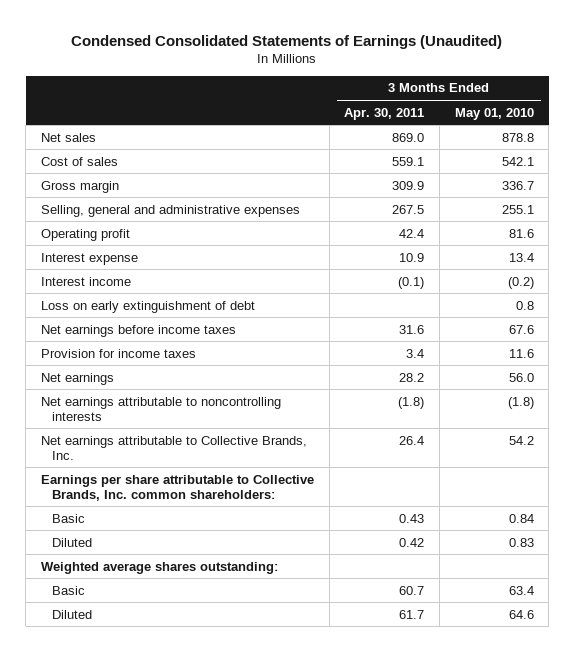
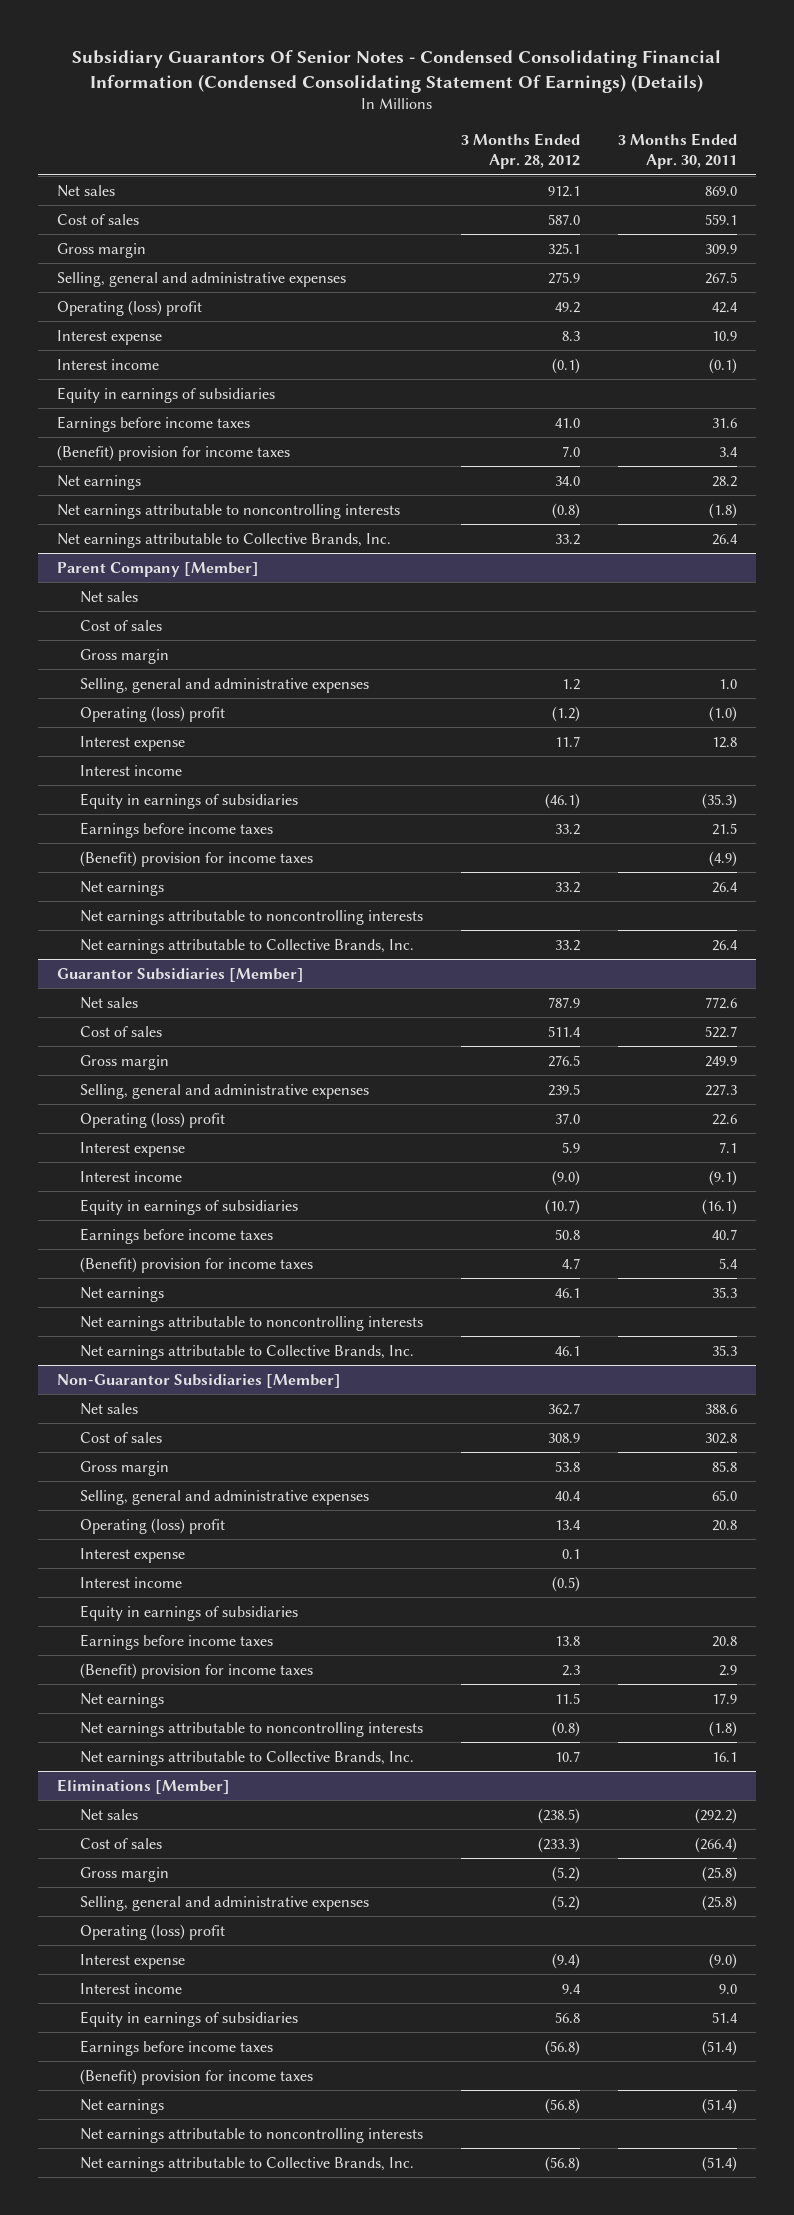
- Condensed Consolidated Statements of Earnings (Unaudited)
+ Subsidiary Guarantors Of Senior Notes - Condensed Consolidating Financial Information (Condensed Consolidating Statement Of Earnings) (Details)
- | 3 Months Ended Apr. 30, 2011 | 3 Months Ended May 01, 2010
+ | 3 Months Ended Apr. 28, 2012 | 3 Months Ended Apr. 30, 2011
- Operating profit | 42.4 | 81.6
+ Operating (loss) profit | 49.2 | 42.4
- Loss on early extinguishment of debt | | 0.8
- Net earnings before income taxes | 31.6 | 67.6
- Provision for income taxes | 3.4 | 11.6
+ Equity in earnings of subsidiaries
+ Earnings before income taxes | 41.0 | 31.6
+ (Benefit) provision for income taxes | 7.0 | 3.4
- Earnings per share attributable to Collective Brands, Inc. common shareholders:
- Basic | 0.43 | 0.84
- Diluted | 0.42 | 0.83
- Weighted average shares outstanding:
- Basic | 60.7 | 63.4
- Diluted | 61.7 | 64.6
+ Parent Company [Member]
+ Net sales
+ Cost of sales
+ Gross margin
+ Selling, general and administrative expenses | 1.2 | 1.0
+ Operating (loss) profit | (1.2) | (1.0)
+ Interest expense | 11.7 | 12.8
+ Interest income
+ Equity in earnings of subsidiaries | (46.1) | (35.3)
+ Earnings before income taxes | 33.2 | 21.5
+ (Benefit) provision for income taxes | | (4.9)
+ Net earnings | 33.2 | 26.4
+ Net earnings attributable to noncontrolling interests
+ Net earnings attributable to Collective Brands, Inc. | 33.2 | 26.4
+ Guarantor Subsidiaries [Member]
+ Net sales | 787.9 | 772.6
+ Cost of sales | 511.4 | 522.7
+ Gross margin | 276.5 | 249.9
+ Selling, general and administrative expenses | 239.5 | 227.3
+ Operating (loss) profit | 37.0 | 22.6
+ Interest expense | 5.9 | 7.1
+ Interest income | (9.0) | (9.1)
+ Equity in earnings of subsidiaries | (10.7) | (16.1)
+ Earnings before income taxes | 50.8 | 40.7
+ (Benefit) provision for income taxes | 4.7 | 5.4
+ Net earnings | 46.1 | 35.3
+ Net earnings attributable to noncontrolling interests
+ Net earnings attributable to Collective Brands, Inc. | 46.1 | 35.3
+ Non-Guarantor Subsidiaries [Member]
+ Net sales | 362.7 | 388.6
+ Cost of sales | 308.9 | 302.8
+ Gross margin | 53.8 | 85.8
+ Selling, general and administrative expenses | 40.4 | 65.0
+ Operating (loss) profit | 13.4 | 20.8
+ Interest expense | 0.1 |
+ Interest income | (0.5) |
+ Equity in earnings of subsidiaries
+ Earnings before income taxes | 13.8 | 20.8
+ (Benefit) provision for income taxes | 2.3 | 2.9
+ Net earnings | 11.5 | 17.9
+ Net earnings attributable to noncontrolling interests | (0.8) | (1.8)
+ Net earnings attributable to Collective Brands, Inc. | 10.7 | 16.1
+ Eliminations [Member]
+ Net sales | (238.5) | (292.2)
+ Cost of sales | (233.3) | (266.4)
+ Gross margin | (5.2) | (25.8)
+ Selling, general and administrative expenses | (5.2) | (25.8)
+ Operating (loss) profit
+ Interest expense | (9.4) | (9.0)
+ Interest income | 9.4 | 9.0
+ Equity in earnings of subsidiaries | 56.8 | 51.4
+ Earnings before income taxes | (56.8) | (51.4)
+ (Benefit) provision for income taxes
+ Net earnings | (56.8) | (51.4)
+ Net earnings attributable to noncontrolling interests
+ Net earnings attributable to Collective Brands, Inc. | (56.8) | (51.4)

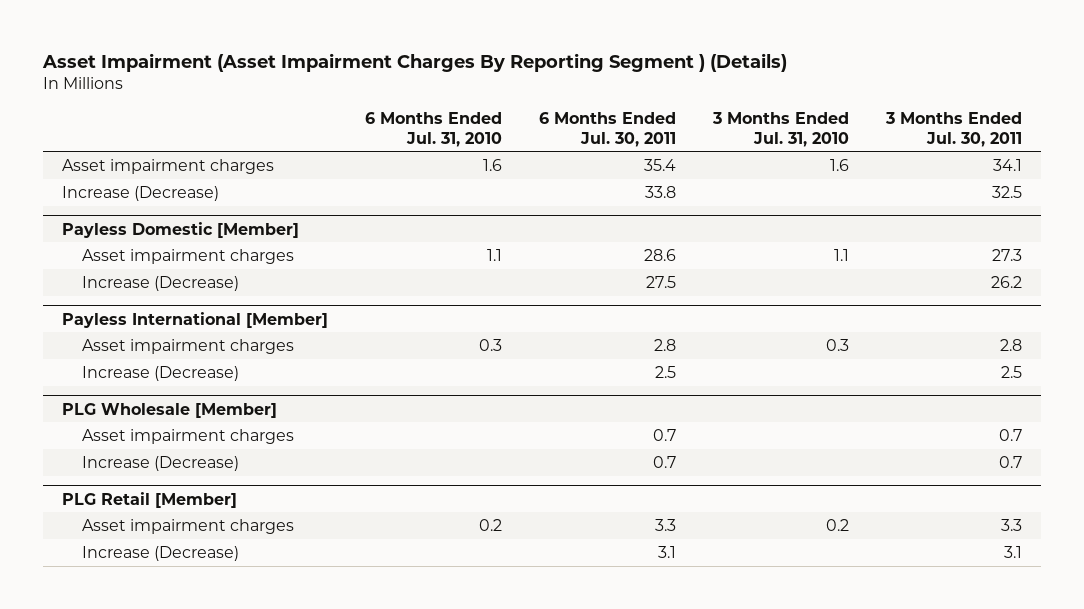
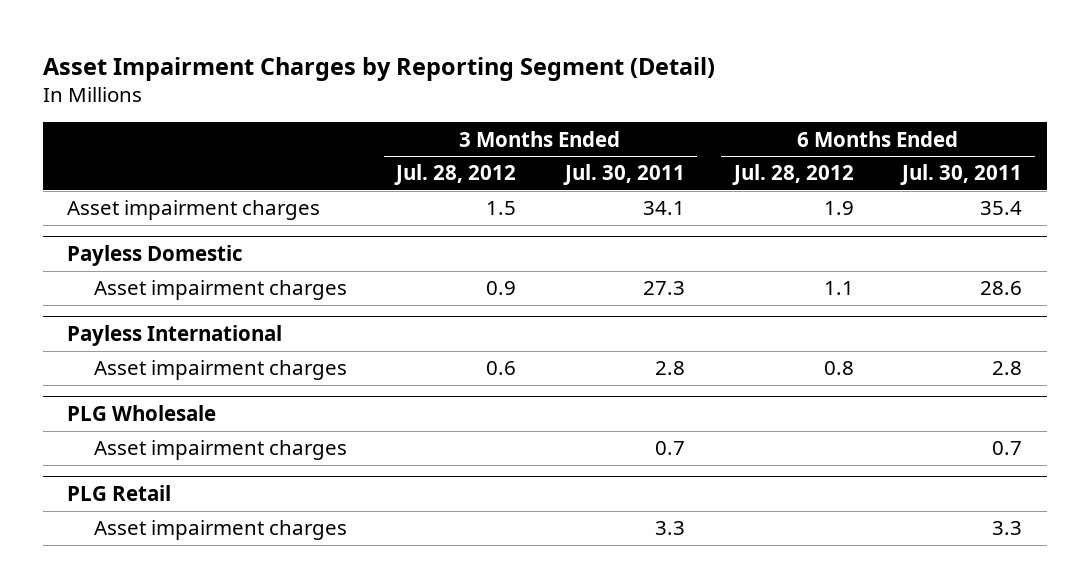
- Asset Impairment (Asset Impairment Charges By Reporting Segment ) (Details)
+ Asset Impairment Charges by Reporting Segment (Detail)
- | 6 Months Ended Jul. 31, 2010 | 6 Months Ended Jul. 30, 2011 | 3 Months Ended Jul. 31, 2010 | 3 Months Ended Jul. 30, 2011
+ | 3 Months Ended Jul. 28, 2012 | 3 Months Ended Jul. 30, 2011 | 6 Months Ended Jul. 28, 2012 | 6 Months Ended Jul. 30, 2011
- Increase (Decrease) | | 33.8 | | 32.5
- Payless Domestic [Member]
+ Payless Domestic
- Increase (Decrease) | | 27.5 | | 26.2
- Payless International [Member]
+ Payless International
- Increase (Decrease) | | 2.5 | | 2.5
- PLG Wholesale [Member]
+ PLG Wholesale
- Increase (Decrease) | | 0.7 | | 0.7
- PLG Retail [Member]
+ PLG Retail
- Increase (Decrease) | | 3.1 | | 3.1

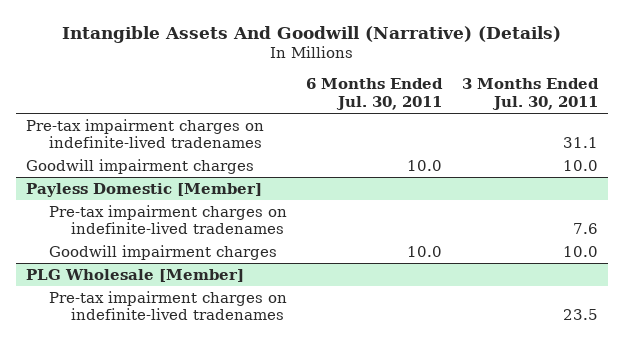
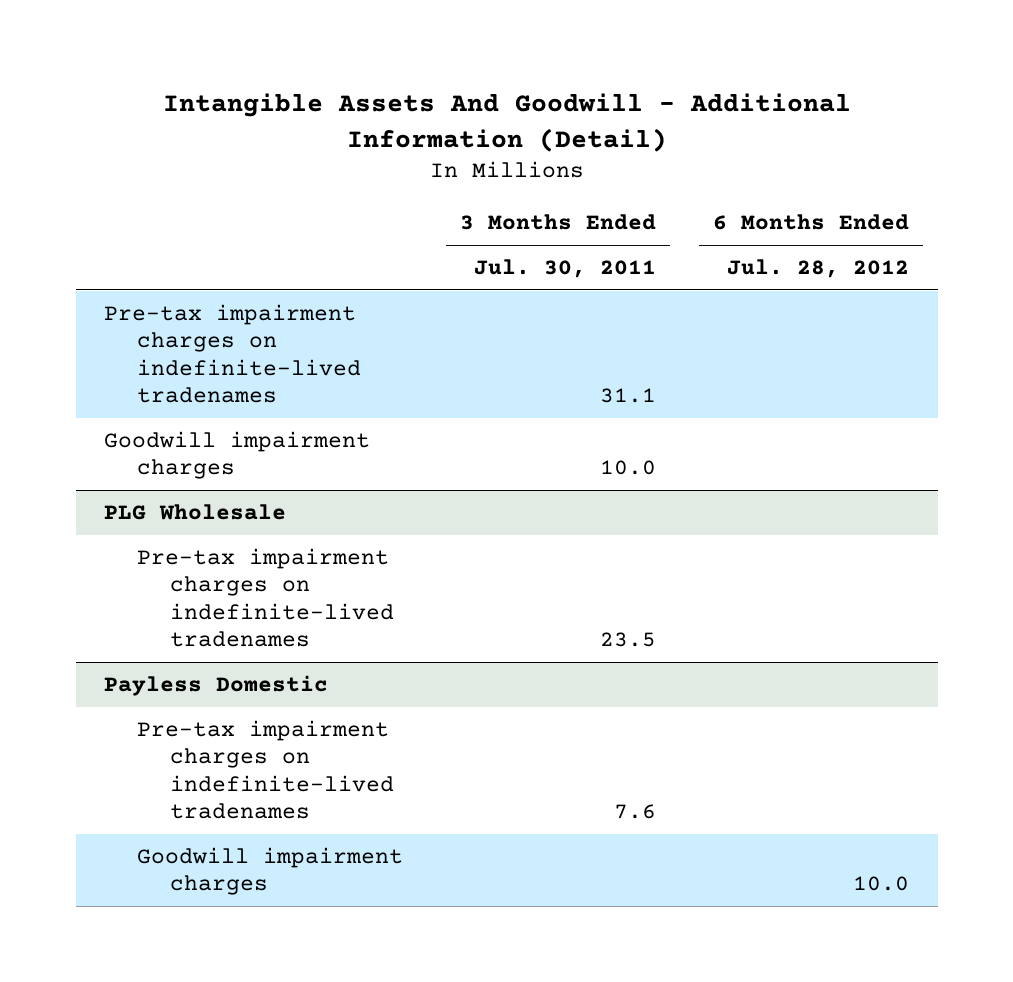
- Intangible Assets And Goodwill (Narrative) (Details)
+ Intangible Assets And Goodwill - Additional Information (Detail)
- | 6 Months Ended Jul. 30, 2011 | 3 Months Ended Jul. 30, 2011
+ | 3 Months Ended Jul. 30, 2011 | 6 Months Ended Jul. 28, 2012
- Payless Domestic [Member]
- Pre-tax impairment charges on indefinite-lived tradenames | | 7.6
- Goodwill impairment charges | 10.0 | 10.0
- PLG Wholesale [Member]
+ PLG Wholesale
+ Payless Domestic
+ Pre-tax impairment charges on indefinite-lived tradenames | 7.6 |
+ Goodwill impairment charges | | 10.0

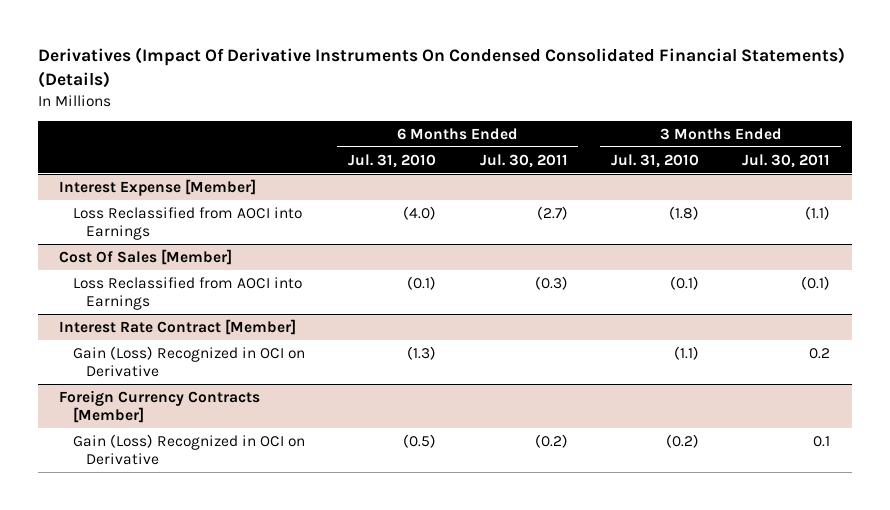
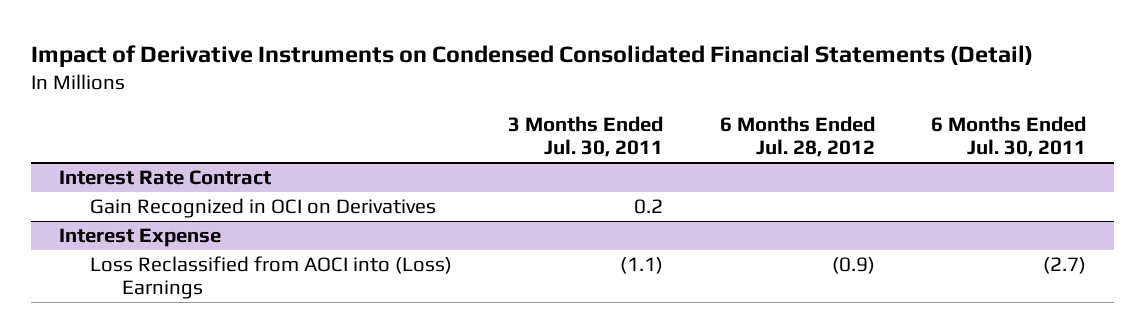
- Derivatives (Impact Of Derivative Instruments On Condensed Consolidated Financial Statements) (Details)
+ Impact of Derivative Instruments on Condensed Consolidated Financial Statements (Detail)
- | 6 Months Ended Jul. 31, 2010 | 6 Months Ended Jul. 30, 2011 | 3 Months Ended Jul. 31, 2010 | 3 Months Ended Jul. 30, 2011
+ | 3 Months Ended Jul. 30, 2011 | 6 Months Ended Jul. 28, 2012 | 6 Months Ended Jul. 30, 2011
- Interest Expense [Member]
- Loss Reclassified from AOCI into Earnings | (4.0) | (2.7) | (1.8) | (1.1)
- Cost Of Sales [Member]
- Loss Reclassified from AOCI into Earnings | (0.1) | (0.3) | (0.1) | (0.1)
- Interest Rate Contract [Member]
- Gain (Loss) Recognized in OCI on Derivative | (1.3) | | (1.1) | 0.2
- Foreign Currency Contracts [Member]
- Gain (Loss) Recognized in OCI on Derivative | (0.5) | (0.2) | (0.2) | 0.1
+ Interest Rate Contract
+ Gain Recognized in OCI on Derivatives | 0.2 | |
+ Interest Expense
+ Loss Reclassified from AOCI into (Loss) Earnings | (1.1) | (0.9) | (2.7)

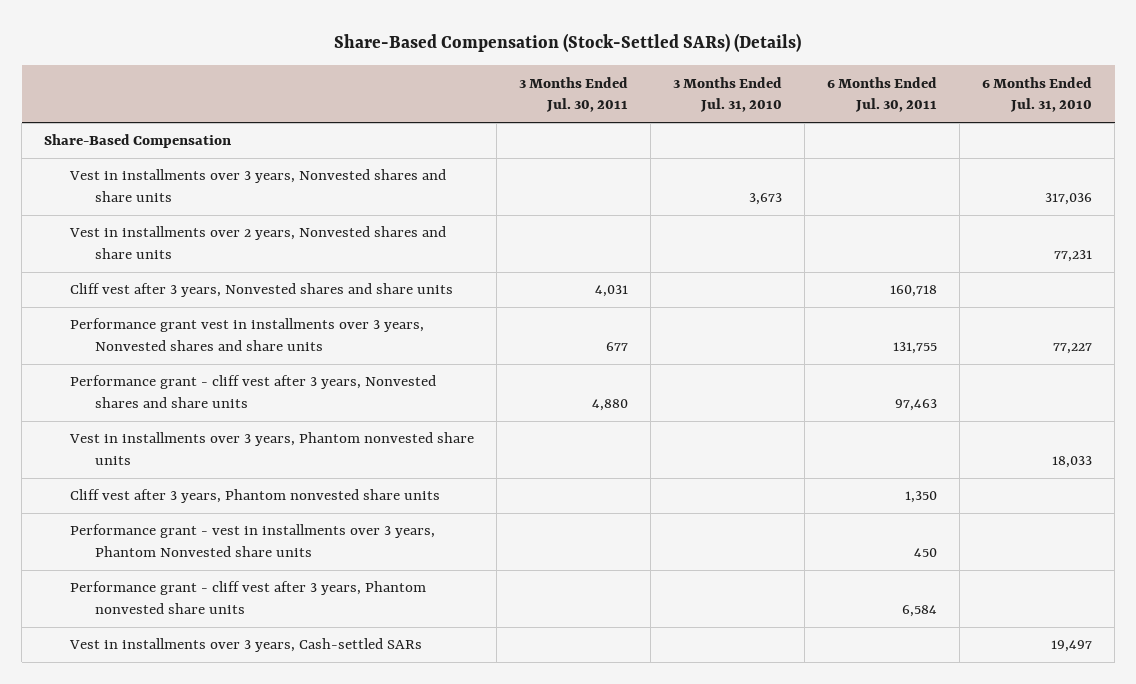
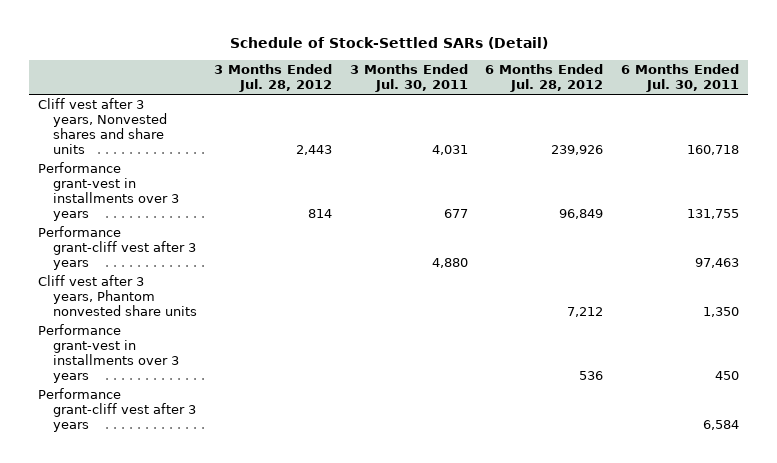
- Share-Based Compensation (Stock-Settled SARs) (Details)
+ Schedule of Stock-Settled SARs (Detail)
- | 3 Months Ended Jul. 30, 2011 | 3 Months Ended Jul. 31, 2010 | 6 Months Ended Jul. 30, 2011 | 6 Months Ended Jul. 31, 2010
+ | 3 Months Ended Jul. 28, 2012 | 3 Months Ended Jul. 30, 2011 | 6 Months Ended Jul. 28, 2012 | 6 Months Ended Jul. 30, 2011
- Share-Based Compensation
- Vest in installments over 3 years, Nonvested shares and share units | | 3,673 | | 317,036
- Vest in installments over 2 years, Nonvested shares and share units | | | | 77,231
- Performance grant vest in installments over 3 years, Nonvested shares and share units | 677 | | 131,755 | 77,227
- Performance grant - cliff vest after 3 years, Nonvested shares and share units | 4,880 | | 97,463 |
- Vest in installments over 3 years, Phantom nonvested share units | | | | 18,033
+ Performance grant-vest in installments over 3 years | 814 | 677 | 96,849 | 131,755
+ Performance grant-cliff vest after 3 years | | 4,880 | | 97,463
- Performance grant - vest in installments over 3 years, Phantom Nonvested share units | | | 450 |
- Performance grant - cliff vest after 3 years, Phantom nonvested share units | | | 6,584 |
- Vest in installments over 3 years, Cash-settled SARs | | | | 19,497
+ Performance grant-vest in installments over 3 years | | | 536 | 450
+ Performance grant-cliff vest after 3 years | | | | 6,584

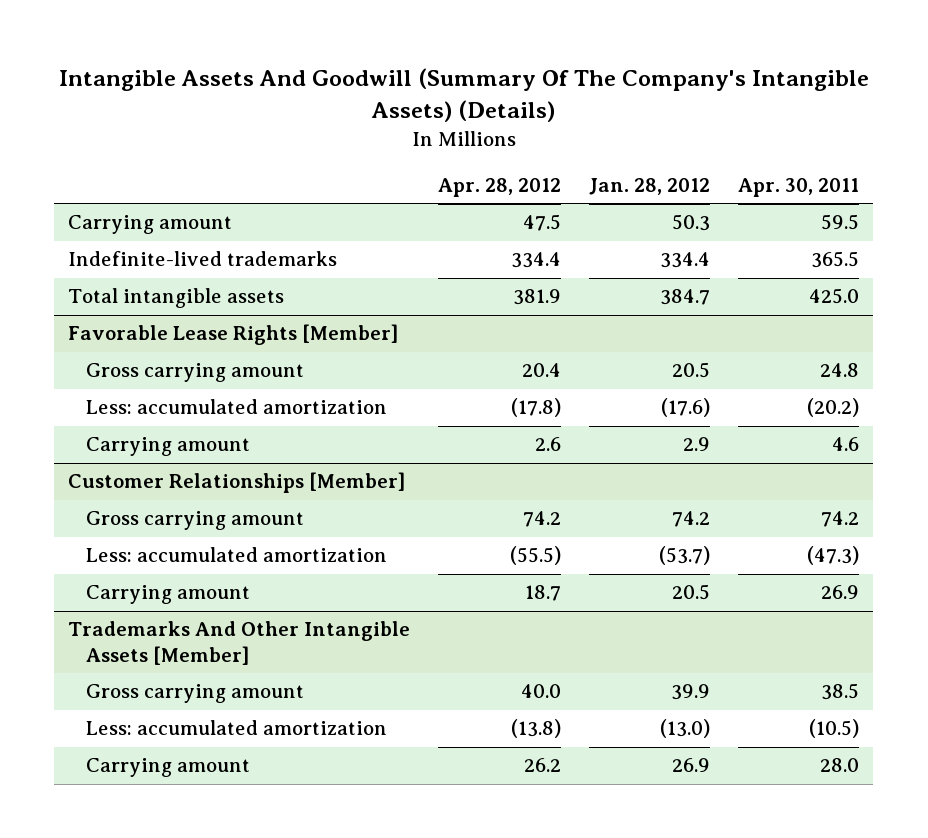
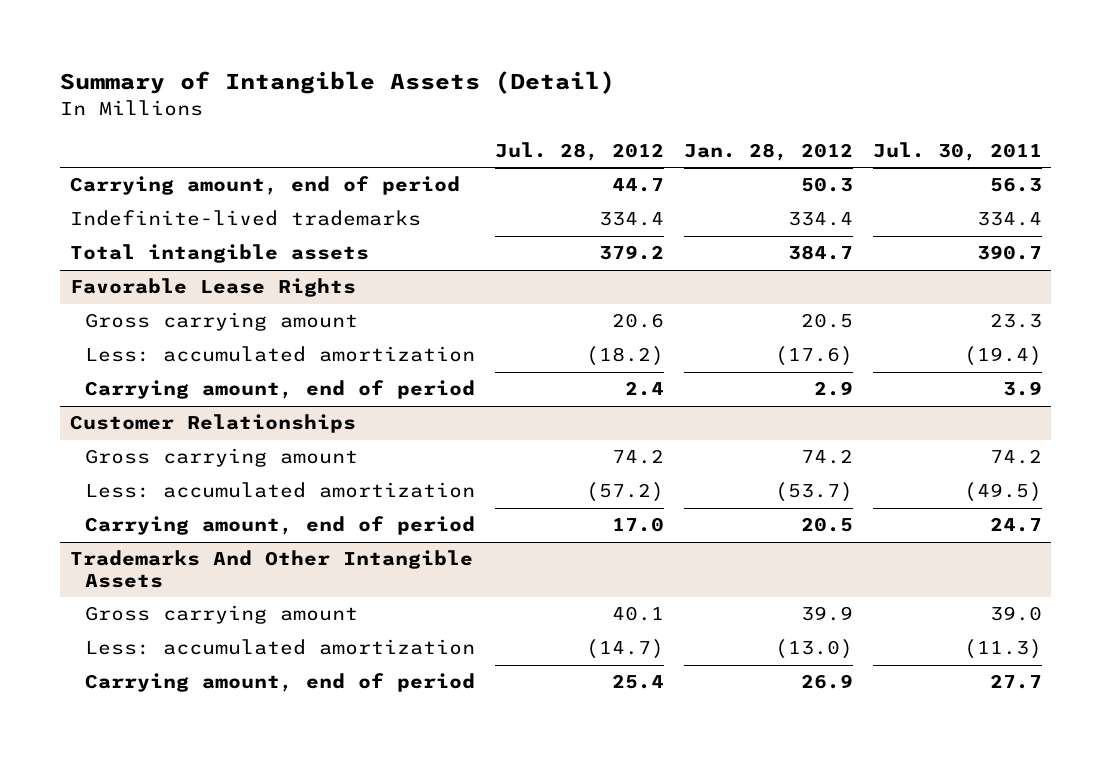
- Intangible Assets And Goodwill (Summary Of The Company's Intangible Assets) (Details)
+ Summary of Intangible Assets (Detail)
- | Apr. 28, 2012 | Jan. 28, 2012 | Apr. 30, 2011
+ | Jul. 28, 2012 | Jan. 28, 2012 | Jul. 30, 2011
- Carrying amount | 47.5 | 50.3 | 59.5
+ Carrying amount, end of period | 44.7 | 50.3 | 56.3
- Favorable Lease Rights [Member]
+ Favorable Lease Rights
- Carrying amount | 2.6 | 2.9 | 4.6
- Customer Relationships [Member]
+ Carrying amount, end of period | 2.4 | 2.9 | 3.9
+ Customer Relationships
- Carrying amount | 18.7 | 20.5 | 26.9
- Trademarks And Other Intangible Assets [Member]
+ Carrying amount, end of period | 17.0 | 20.5 | 24.7
+ Trademarks And Other Intangible Assets
- Carrying amount | 26.2 | 26.9 | 28.0
+ Carrying amount, end of period | 25.4 | 26.9 | 27.7

